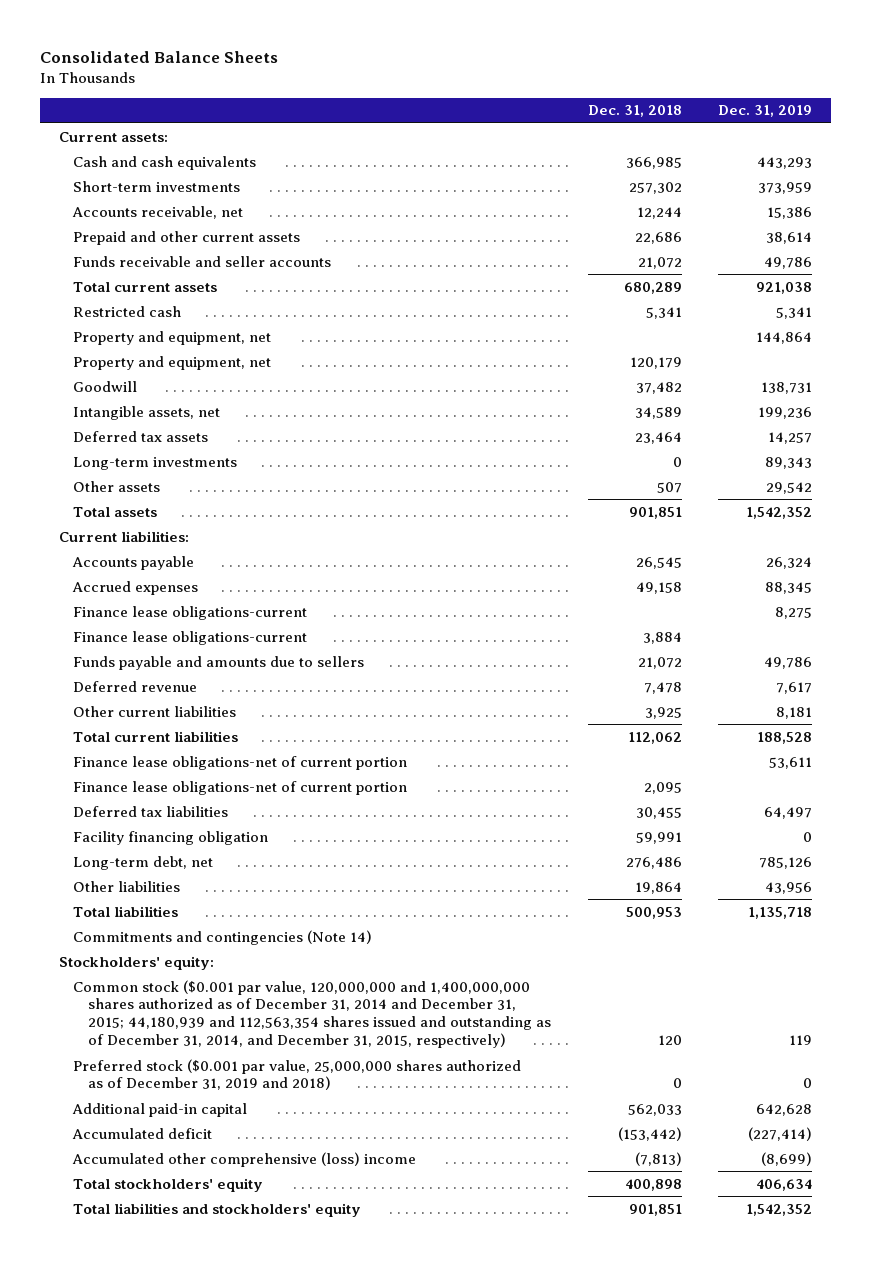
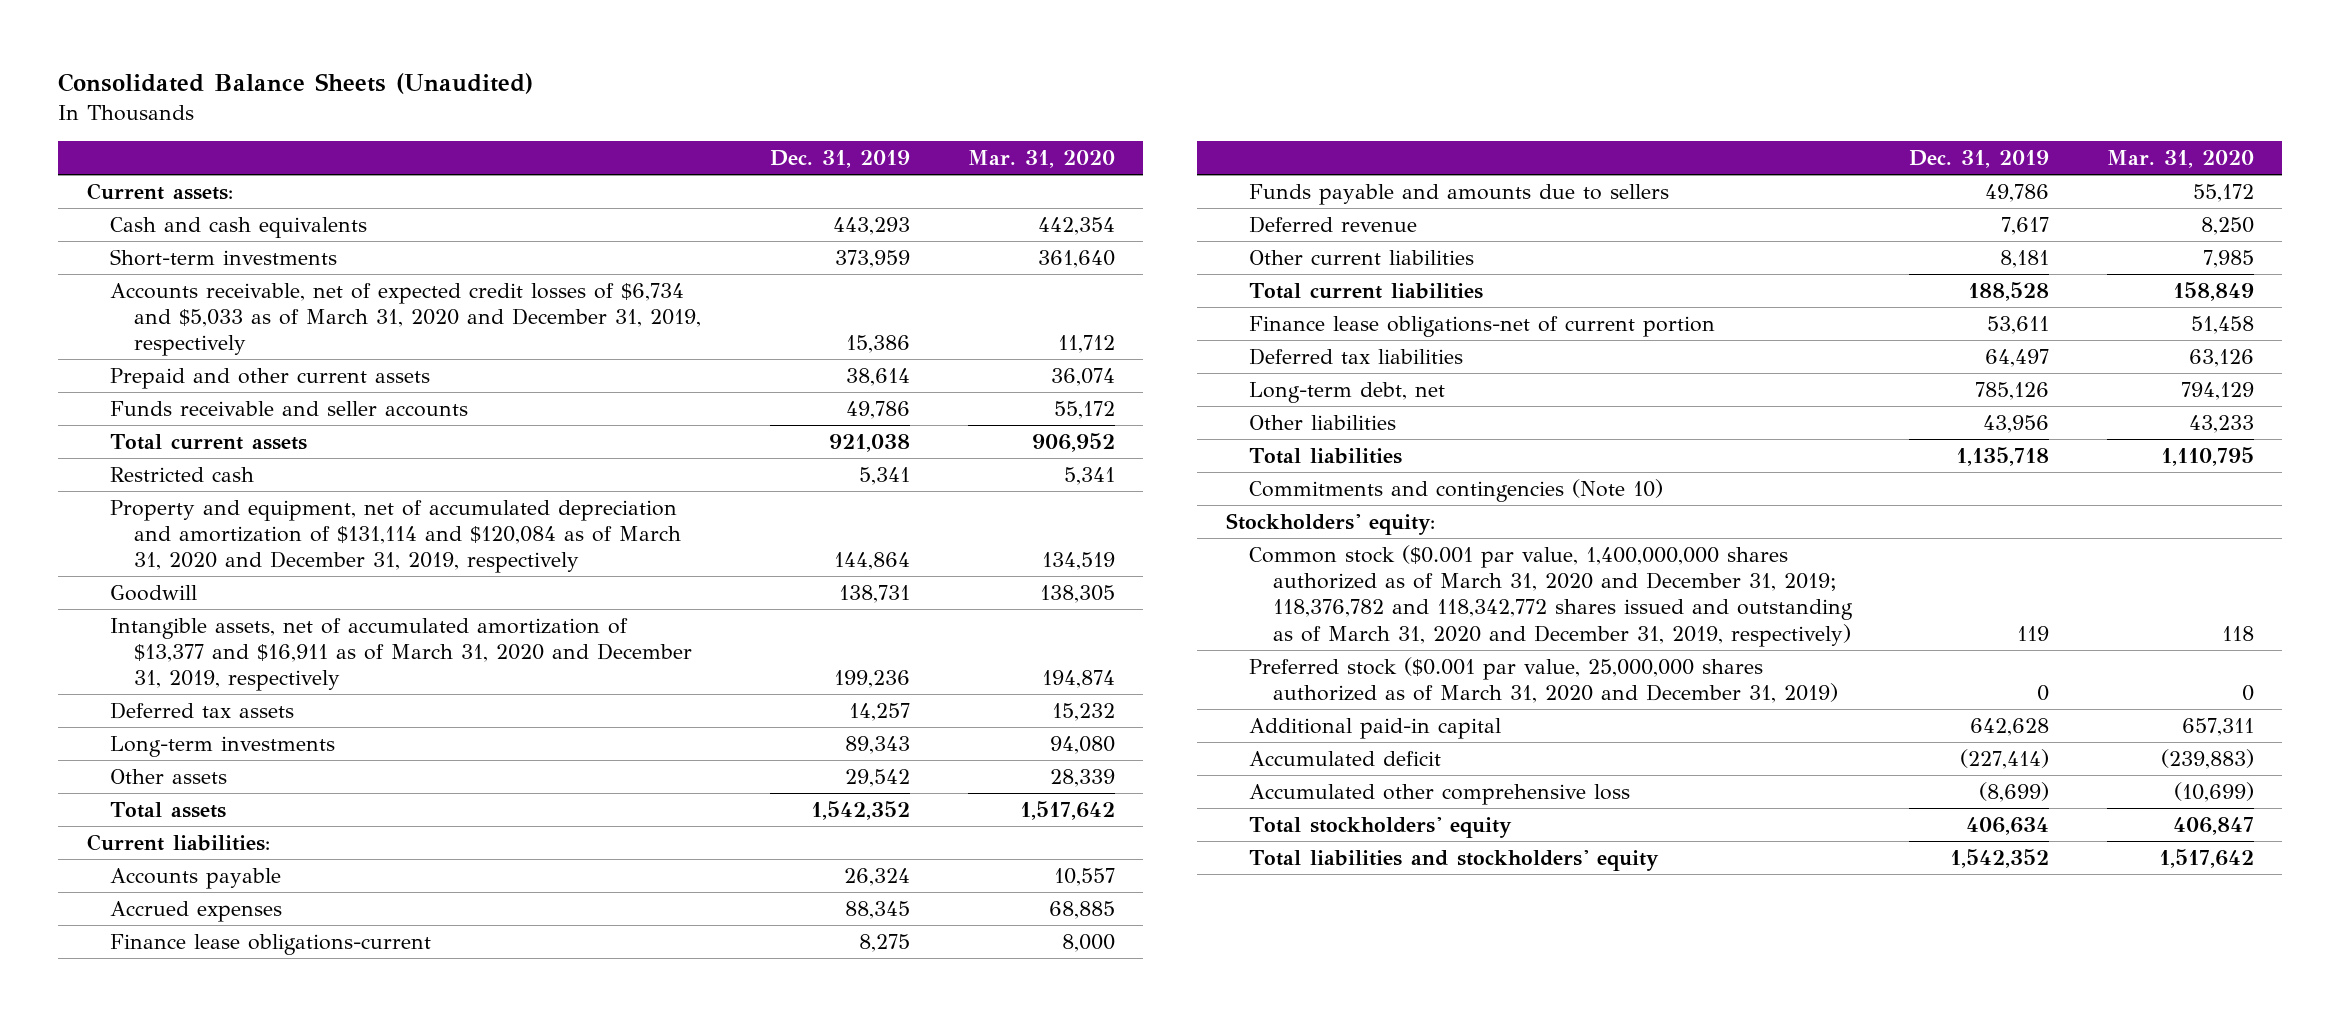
- Consolidated Balance Sheets
+ Consolidated Balance Sheets (Unaudited)
- | Dec. 31, 2018 | Dec. 31, 2019
+ | Dec. 31, 2019 | Mar. 31, 2020
- Accounts receivable, net | 12,244 | 15,386
+ Accounts receivable, net of expected credit losses of $6,734 and $5,033 as of March 31, 2020 and December 31, 2019, respectively | 15,386 | 11,712
- Property and equipment, net | | 144,864
- Property and equipment, net | 120,179 |
+ Property and equipment, net of accumulated depreciation and amortization of $131,114 and $120,084 as of March 31, 2020 and December 31, 2019, respectively | 144,864 | 134,519
- Intangible assets, net | 34,589 | 199,236
+ Intangible assets, net of accumulated amortization of $13,377 and $16,911 as of March 31, 2020 and December 31, 2019, respectively | 199,236 | 194,874
- Finance lease obligations-current | 3,884 |
- Finance lease obligations-net of current portion | 2,095 |
- Facility financing obligation | 59,991 | 0
- Commitments and contingencies (Note 14)
+ Commitments and contingencies (Note 10)
- Common stock ($0.001 par value, 120,000,000 and 1,400,000,000 shares authorized as of December 31, 2014 and December 31, 2015; 44,180,939 and 112,563,354 shares issued and outstanding as of December 31, 2014, and December 31, 2015, respectively) | 120 | 119
- Preferred stock ($0.001 par value, 25,000,000 shares authorized as of December 31, 2019 and 2018) | 0 | 0
+ Common stock ($0.001 par value, 1,400,000,000 shares authorized as of March 31, 2020 and December 31, 2019; 118,376,782 and 118,342,772 shares issued and outstanding as of March 31, 2020 and December 31, 2019, respectively) | 119 | 118
+ Preferred stock ($0.001 par value, 25,000,000 shares authorized as of March 31, 2020 and December 31, 2019) | 0 | 0
- Accumulated other comprehensive (loss) income | (7,813) | (8,699)
+ Accumulated other comprehensive loss | (8,699) | (10,699)

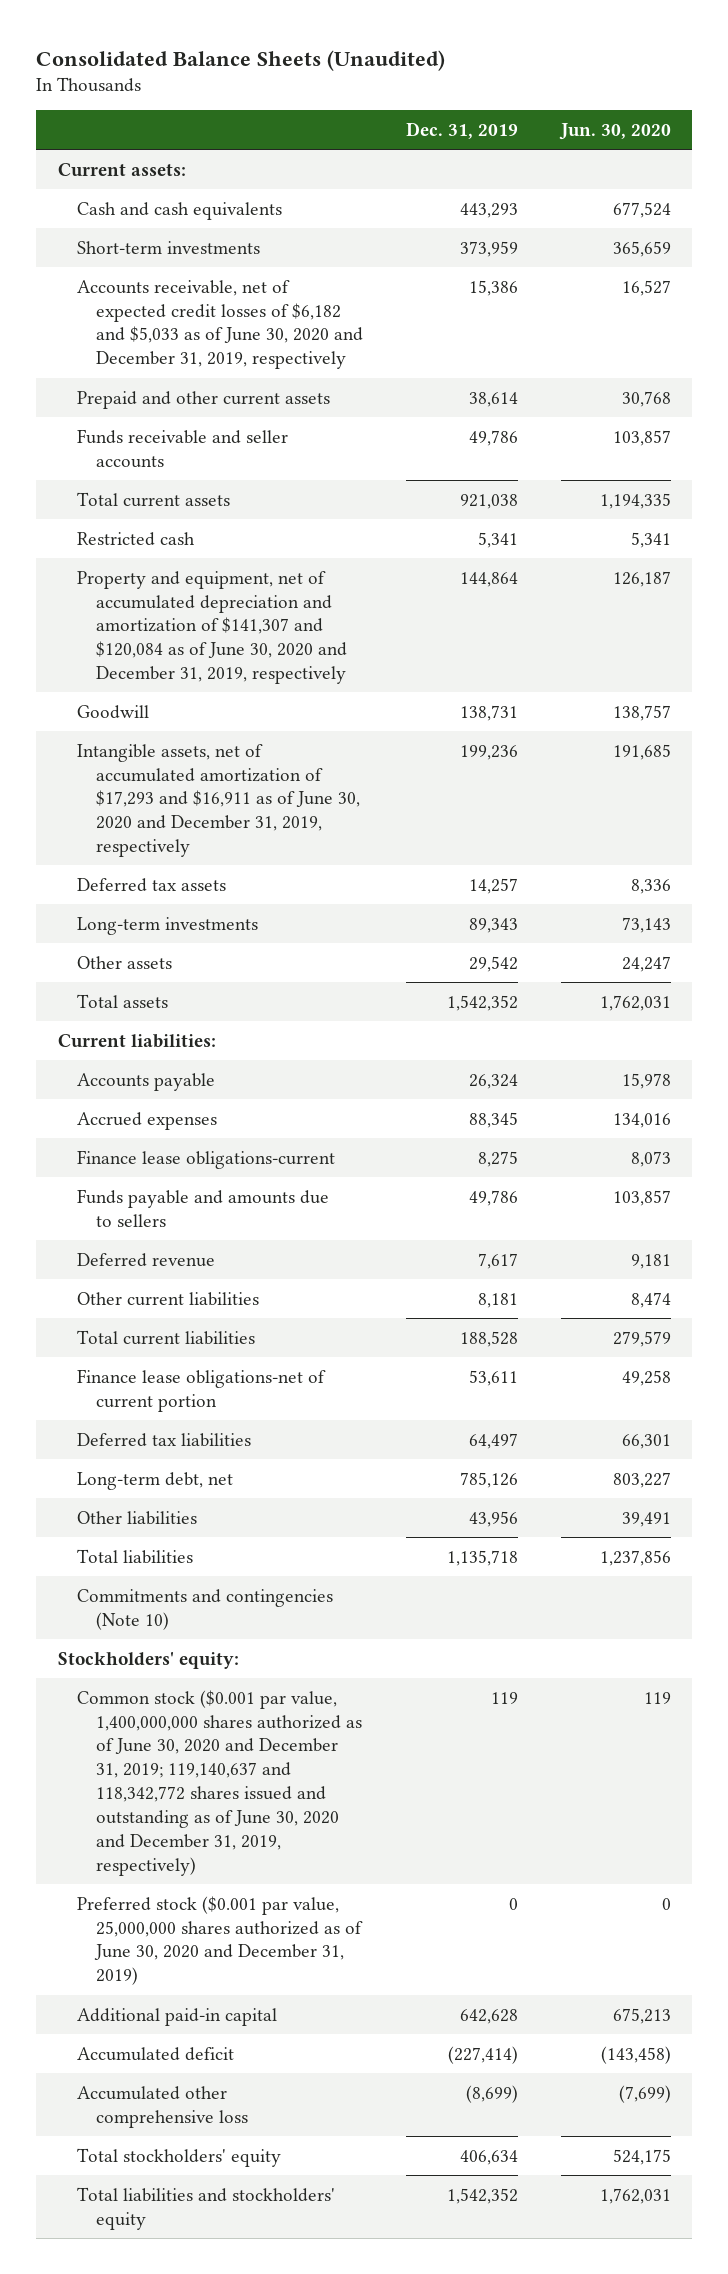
- | Dec. 31, 2019 | Mar. 31, 2020
+ | Dec. 31, 2019 | Jun. 30, 2020
- Accounts receivable, net of expected credit losses of $6,734 and $5,033 as of March 31, 2020 and December 31, 2019, respectively | 15,386 | 11,712
+ Accounts receivable, net of expected credit losses of $6,182 and $5,033 as of June 30, 2020 and December 31, 2019, respectively | 15,386 | 16,527
- Property and equipment, net of accumulated depreciation and amortization of $131,114 and $120,084 as of March 31, 2020 and December 31, 2019, respectively | 144,864 | 134,519
+ Property and equipment, net of accumulated depreciation and amortization of $141,307 and $120,084 as of June 30, 2020 and December 31, 2019, respectively | 144,864 | 126,187
- Intangible assets, net of accumulated amortization of $13,377 and $16,911 as of March 31, 2020 and December 31, 2019, respectively | 199,236 | 194,874
+ Intangible assets, net of accumulated amortization of $17,293 and $16,911 as of June 30, 2020 and December 31, 2019, respectively | 199,236 | 191,685
- Common stock ($0.001 par value, 1,400,000,000 shares authorized as of March 31, 2020 and December 31, 2019; 118,376,782 and 118,342,772 shares issued and outstanding as of March 31, 2020 and December 31, 2019, respectively) | 119 | 118
- Preferred stock ($0.001 par value, 25,000,000 shares authorized as of March 31, 2020 and December 31, 2019) | 0 | 0
+ Common stock ($0.001 par value, 1,400,000,000 shares authorized as of June 30, 2020 and December 31, 2019; 119,140,637 and 118,342,772 shares issued and outstanding as of June 30, 2020 and December 31, 2019, respectively) | 119 | 119
+ Preferred stock ($0.001 par value, 25,000,000 shares authorized as of June 30, 2020 and December 31, 2019) | 0 | 0

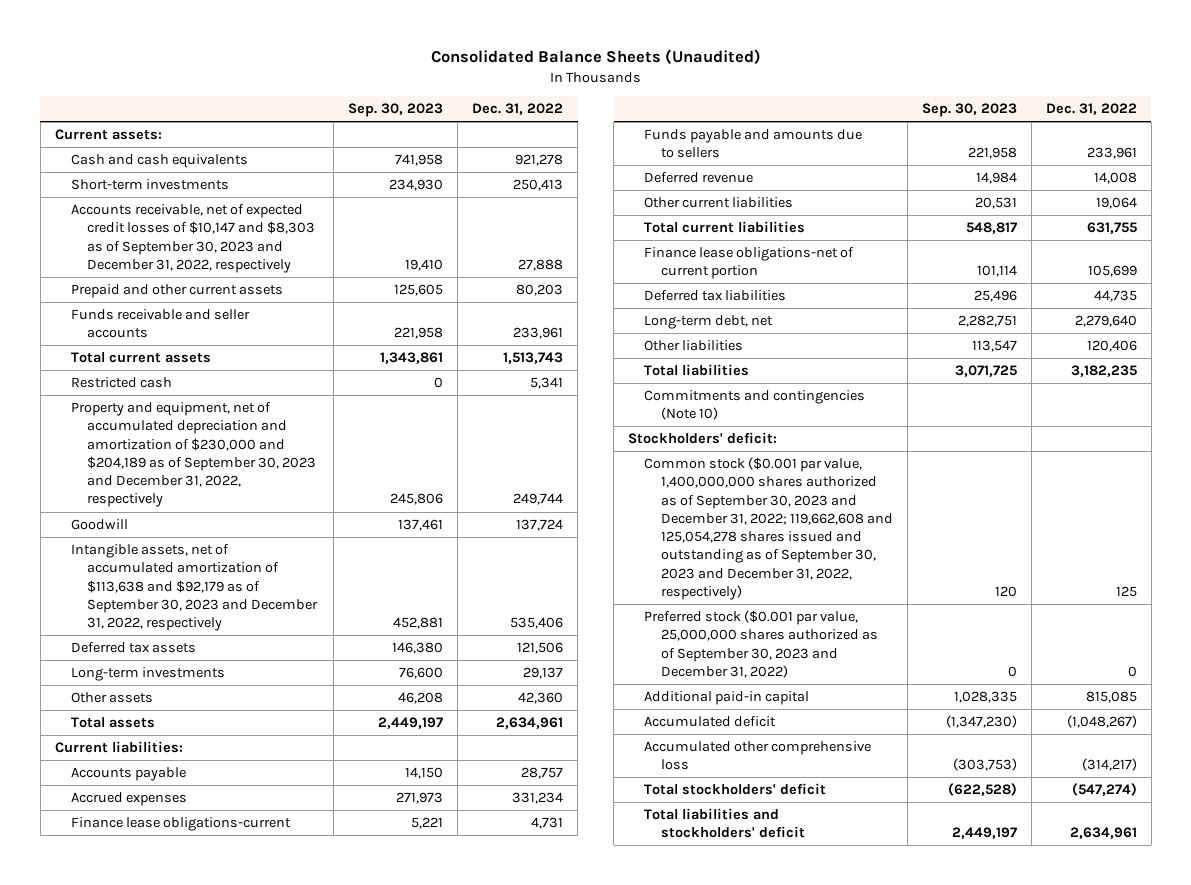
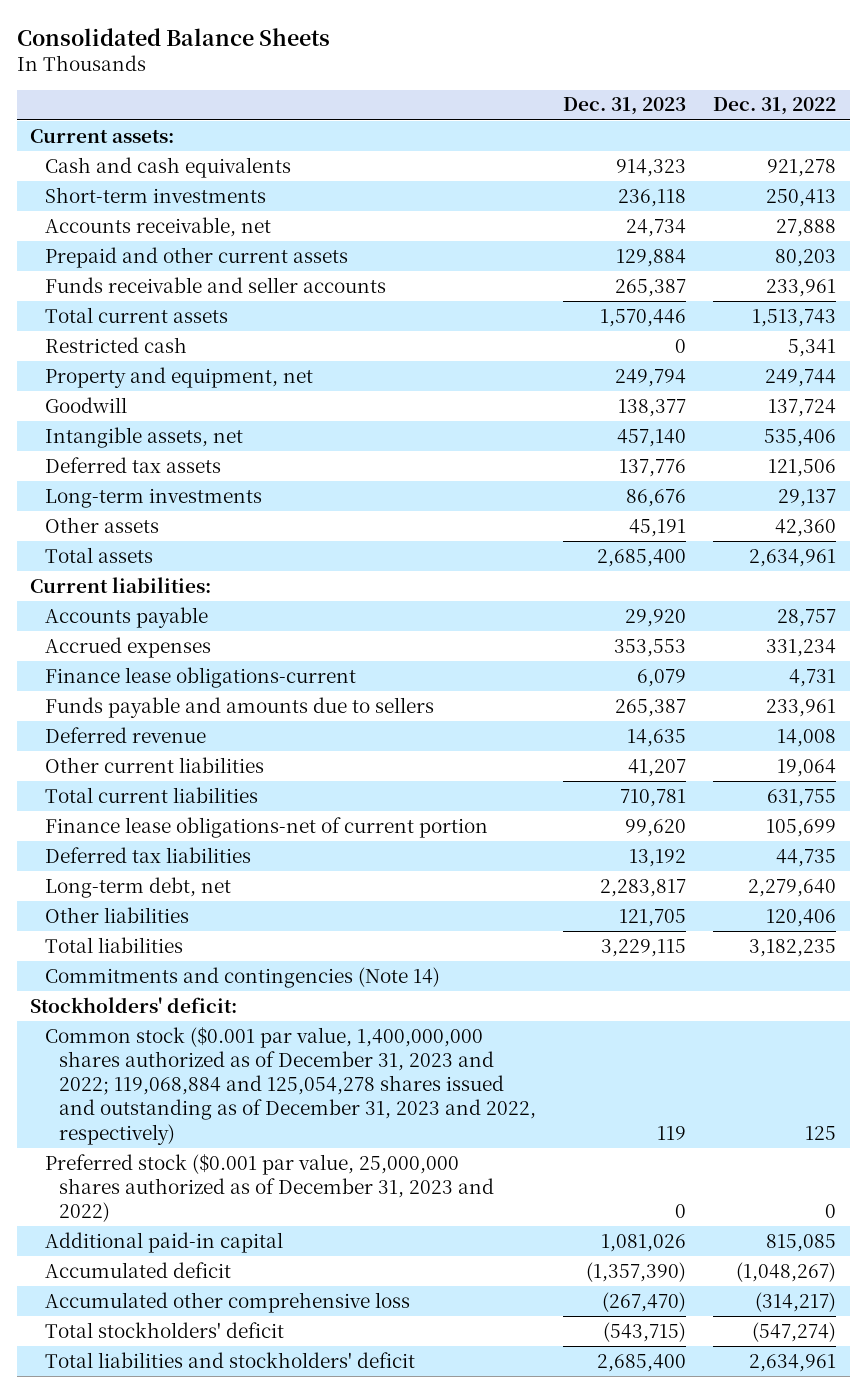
- Consolidated Balance Sheets (Unaudited)
+ Consolidated Balance Sheets
- | Sep. 30, 2023 | Dec. 31, 2022
+ | Dec. 31, 2023 | Dec. 31, 2022
- Accounts receivable, net of expected credit losses of $10,147 and $8,303 as of September 30, 2023 and December 31, 2022, respectively | 19,410 | 27,888
+ Accounts receivable, net | 24,734 | 27,888
- Property and equipment, net of accumulated depreciation and amortization of $230,000 and $204,189 as of September 30, 2023 and December 31, 2022, respectively | 245,806 | 249,744
+ Property and equipment, net | 249,794 | 249,744
- Intangible assets, net of accumulated amortization of $113,638 and $92,179 as of September 30, 2023 and December 31, 2022, respectively | 452,881 | 535,406
+ Intangible assets, net | 457,140 | 535,406
- Commitments and contingencies (Note 10)
+ Commitments and contingencies (Note 14)
- Common stock ($0.001 par value, 1,400,000,000 shares authorized as of September 30, 2023 and December 31, 2022; 119,662,608 and 125,054,278 shares issued and outstanding as of September 30, 2023 and December 31, 2022, respectively) | 120 | 125
- Preferred stock ($0.001 par value, 25,000,000 shares authorized as of September 30, 2023 and December 31, 2022) | 0 | 0
+ Common stock ($0.001 par value, 1,400,000,000 shares authorized as of December 31, 2023 and 2022; 119,068,884 and 125,054,278 shares issued and outstanding as of December 31, 2023 and 2022, respectively) | 119 | 125
+ Preferred stock ($0.001 par value, 25,000,000 shares authorized as of December 31, 2023 and 2022) | 0 | 0

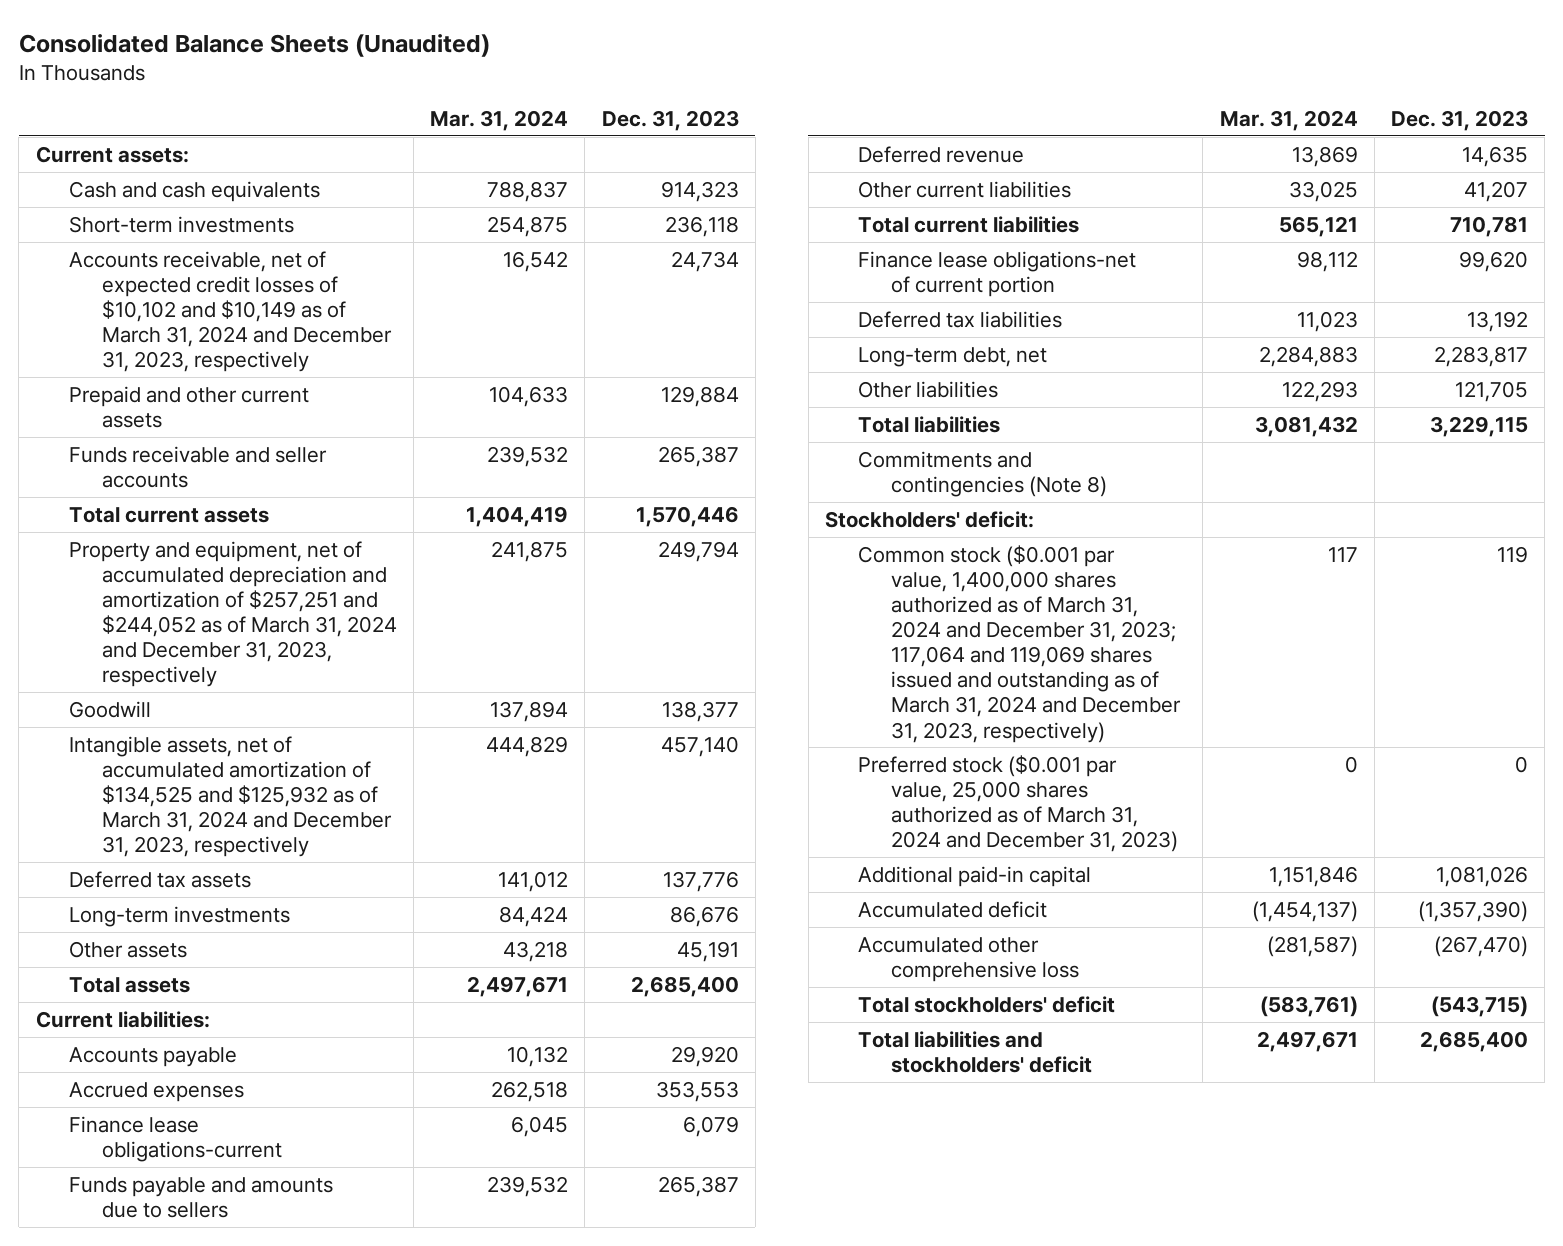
- Consolidated Balance Sheets
+ Consolidated Balance Sheets (Unaudited)
- | Dec. 31, 2023 | Dec. 31, 2022
+ | Mar. 31, 2024 | Dec. 31, 2023
- Accounts receivable, net | 24,734 | 27,888
+ Accounts receivable, net of expected credit losses of $10,102 and $10,149 as of March 31, 2024 and December 31, 2023, respectively | 16,542 | 24,734
- Restricted cash | 0 | 5,341
- Property and equipment, net | 249,794 | 249,744
+ Property and equipment, net of accumulated depreciation and amortization of $257,251 and $244,052 as of March 31, 2024 and December 31, 2023, respectively | 241,875 | 249,794
- Intangible assets, net | 457,140 | 535,406
+ Intangible assets, net of accumulated amortization of $134,525 and $125,932 as of March 31, 2024 and December 31, 2023, respectively | 444,829 | 457,140
- Commitments and contingencies (Note 14)
+ Commitments and contingencies (Note 8)
- Common stock ($0.001 par value, 1,400,000,000 shares authorized as of December 31, 2023 and 2022; 119,068,884 and 125,054,278 shares issued and outstanding as of December 31, 2023 and 2022, respectively) | 119 | 125
- Preferred stock ($0.001 par value, 25,000,000 shares authorized as of December 31, 2023 and 2022) | 0 | 0
+ Common stock ($0.001 par value, 1,400,000 shares authorized as of March 31, 2024 and December 31, 2023; 117,064 and 119,069 shares issued and outstanding as of March 31, 2024 and December 31, 2023, respectively) | 117 | 119
+ Preferred stock ($0.001 par value, 25,000 shares authorized as of March 31, 2024 and December 31, 2023) | 0 | 0

